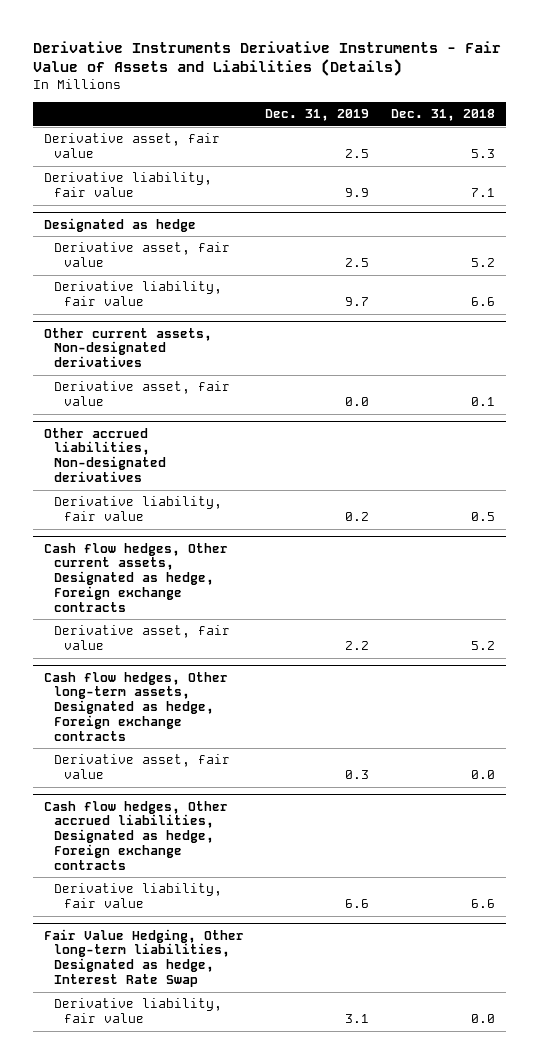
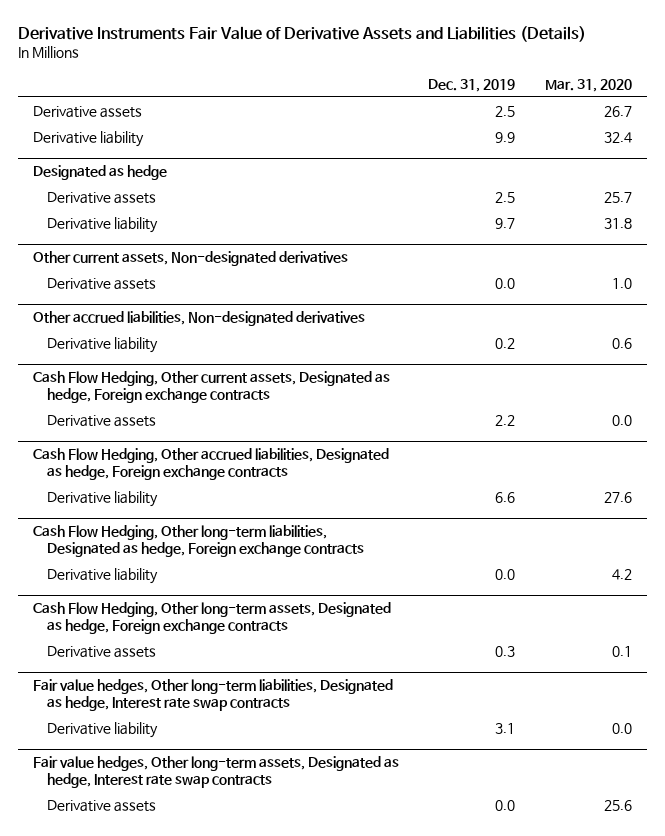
- Derivative Instruments Derivative Instruments - Fair Value of Assets and Liabilities (Details)
+ Derivative Instruments Fair Value of Derivative Assets and Liabilities (Details)
- | Dec. 31, 2019 | Dec. 31, 2018
+ | Dec. 31, 2019 | Mar. 31, 2020
- Derivative asset, fair value | 2.5 | 5.3
- Derivative liability, fair value | 9.9 | 7.1
+ Derivative assets | 2.5 | 26.7
+ Derivative liability | 9.9 | 32.4
@ Designated as hedge
- Derivative asset, fair value | 2.5 | 5.2
- Derivative liability, fair value | 9.7 | 6.6
+ Derivative assets | 2.5 | 25.7
+ Derivative liability | 9.7 | 31.8
@ Other current assets, Non-designated derivatives
- Derivative asset, fair value | 0.0 | 0.1
+ Derivative assets | 0.0 | 1.0
@ Other accrued liabilities, Non-designated derivatives
- Derivative liability, fair value | 0.2 | 0.5
- Cash flow hedges, Other current assets, Designated as hedge, Foreign exchange contracts
- Derivative asset, fair value | 2.2 | 5.2
- Cash flow hedges, Other long-term assets, Designated as hedge, Foreign exchange contracts
- Derivative asset, fair value | 0.3 | 0.0
- Cash flow hedges, Other accrued liabilities, Designated as hedge, Foreign exchange contracts
- Derivative liability, fair value | 6.6 | 6.6
- Fair Value Hedging, Other long-term liabilities, Designated as hedge, Interest Rate Swap
- Derivative liability, fair value | 3.1 | 0.0
@ Other accrued liabilities, Non-designated derivatives
+ Derivative liability | 0.2 | 0.6
+ Cash Flow Hedging, Other current assets, Designated as hedge, Foreign exchange contracts
+ Derivative assets | 2.2 | 0.0
+ Cash Flow Hedging, Other accrued liabilities, Designated as hedge, Foreign exchange contracts
+ Derivative liability | 6.6 | 27.6
+ Cash Flow Hedging, Other long-term liabilities, Designated as hedge, Foreign exchange contracts
+ Derivative liability | 0.0 | 4.2
+ Cash Flow Hedging, Other long-term assets, Designated as hedge, Foreign exchange contracts
+ Derivative assets | 0.3 | 0.1
+ Fair value hedges, Other long-term liabilities, Designated as hedge, Interest rate swap contracts
+ Derivative liability | 3.1 | 0.0
+ Fair value hedges, Other long-term assets, Designated as hedge, Interest rate swap contracts
+ Derivative assets | 0.0 | 25.6

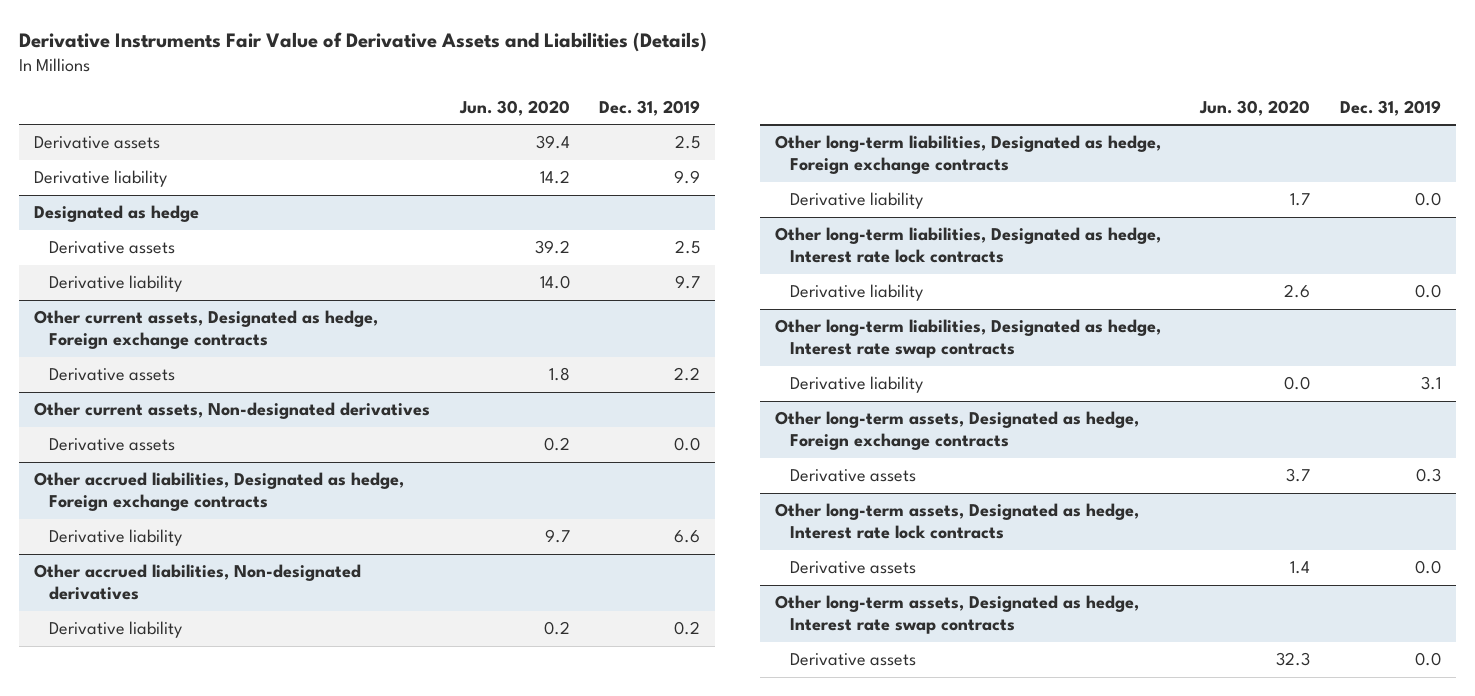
- | Dec. 31, 2019 | Mar. 31, 2020
+ | Jun. 30, 2020 | Dec. 31, 2019
+ Other current assets, Designated as hedge, Foreign exchange contracts
+ Derivative assets | 1.8 | 2.2
+ Other accrued liabilities, Designated as hedge, Foreign exchange contracts
+ Derivative liability | 9.7 | 6.6
- Cash Flow Hedging, Other current assets, Designated as hedge, Foreign exchange contracts
- Derivative assets | 2.2 | 0.0
- Cash Flow Hedging, Other accrued liabilities, Designated as hedge, Foreign exchange contracts
- Derivative liability | 6.6 | 27.6
- Cash Flow Hedging, Other long-term liabilities, Designated as hedge, Foreign exchange contracts
+ Other long-term liabilities, Designated as hedge, Foreign exchange contracts
- Cash Flow Hedging, Other long-term assets, Designated as hedge, Foreign exchange contracts
- Derivative assets | 0.3 | 0.1
- Fair value hedges, Other long-term liabilities, Designated as hedge, Interest rate swap contracts
+ Other long-term liabilities, Designated as hedge, Interest rate lock contracts
+ Derivative liability | 2.6 | 0.0
+ Other long-term liabilities, Designated as hedge, Interest rate swap contracts
- Fair value hedges, Other long-term assets, Designated as hedge, Interest rate swap contracts
+ Other long-term assets, Designated as hedge, Foreign exchange contracts
+ Derivative assets | 3.7 | 0.3
+ Other long-term assets, Designated as hedge, Interest rate lock contracts
+ Other long-term assets, Designated as hedge, Interest rate swap contracts
+ Derivative assets | 32.3 | 0.0

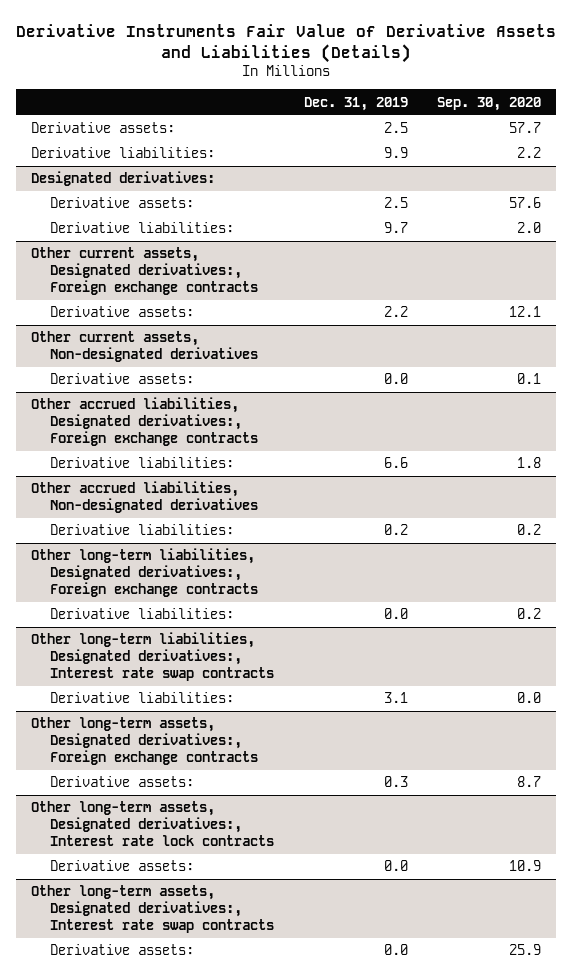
- | Jun. 30, 2020 | Dec. 31, 2019
+ | Dec. 31, 2019 | Sep. 30, 2020
- Derivative assets | 39.4 | 2.5
- Derivative liability | 14.2 | 9.9
- Designated as hedge
- Derivative assets | 39.2 | 2.5
- Derivative liability | 14.0 | 9.7
- Other current assets, Designated as hedge, Foreign exchange contracts
- Derivative assets | 1.8 | 2.2
+ Derivative assets: | 2.5 | 57.7
+ Derivative liabilities: | 9.9 | 2.2
+ Designated derivatives:
+ Derivative assets: | 2.5 | 57.6
+ Derivative liabilities: | 9.7 | 2.0
+ Other current assets, Designated derivatives:, Foreign exchange contracts
+ Derivative assets: | 2.2 | 12.1
@ Other current assets, Non-designated derivatives
- Derivative assets | 0.2 | 0.0
- Other accrued liabilities, Designated as hedge, Foreign exchange contracts
- Derivative liability | 9.7 | 6.6
@ Other current assets, Non-designated derivatives
+ Derivative assets: | 0.0 | 0.1
+ Other accrued liabilities, Designated derivatives:, Foreign exchange contracts
+ Derivative liabilities: | 6.6 | 1.8
@ Other accrued liabilities, Non-designated derivatives
- Derivative liability | 0.2 | 0.2
- Other long-term liabilities, Designated as hedge, Foreign exchange contracts
- Derivative liability | 1.7 | 0.0
- Other long-term liabilities, Designated as hedge, Interest rate lock contracts
- Derivative liability | 2.6 | 0.0
- Other long-term liabilities, Designated as hedge, Interest rate swap contracts
- Derivative liability | 0.0 | 3.1
- Other long-term assets, Designated as hedge, Foreign exchange contracts
- Derivative assets | 3.7 | 0.3
- Other long-term assets, Designated as hedge, Interest rate lock contracts
- Derivative assets | 1.4 | 0.0
- Other long-term assets, Designated as hedge, Interest rate swap contracts
- Derivative assets | 32.3 | 0.0
@ Other accrued liabilities, Non-designated derivatives
+ Derivative liabilities: | 0.2 | 0.2
+ Other long-term liabilities, Designated derivatives:, Foreign exchange contracts
+ Derivative liabilities: | 0.0 | 0.2
+ Other long-term liabilities, Designated derivatives:, Interest rate swap contracts
+ Derivative liabilities: | 3.1 | 0.0
+ Other long-term assets, Designated derivatives:, Foreign exchange contracts
+ Derivative assets: | 0.3 | 8.7
+ Other long-term assets, Designated derivatives:, Interest rate lock contracts
+ Derivative assets: | 0.0 | 10.9
+ Other long-term assets, Designated derivatives:, Interest rate swap contracts
+ Derivative assets: | 0.0 | 25.9

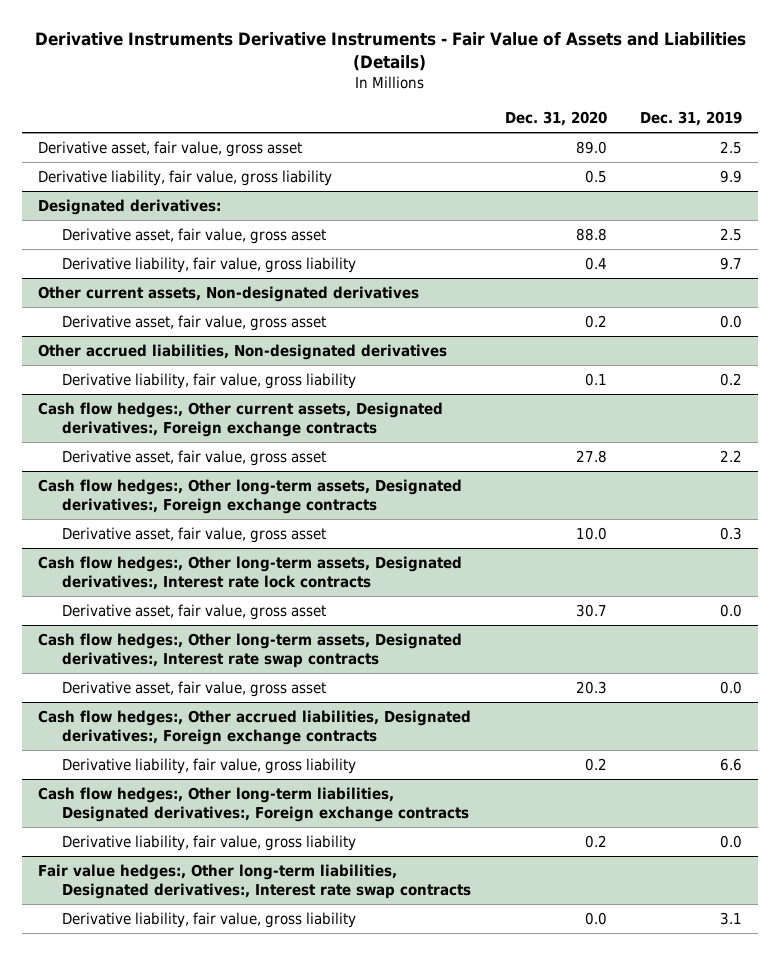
- Derivative Instruments Fair Value of Derivative Assets and Liabilities (Details)
+ Derivative Instruments Derivative Instruments - Fair Value of Assets and Liabilities (Details)
- | Dec. 31, 2019 | Sep. 30, 2020
+ | Dec. 31, 2020 | Dec. 31, 2019
- Derivative assets: | 2.5 | 57.7
- Derivative liabilities: | 9.9 | 2.2
+ Derivative asset, fair value, gross asset | 89.0 | 2.5
+ Derivative liability, fair value, gross liability | 0.5 | 9.9
@ Designated derivatives:
- Derivative assets: | 2.5 | 57.6
- Derivative liabilities: | 9.7 | 2.0
- Other current assets, Designated derivatives:, Foreign exchange contracts
- Derivative assets: | 2.2 | 12.1
@ Designated derivatives:
+ Derivative asset, fair value, gross asset | 88.8 | 2.5
+ Derivative liability, fair value, gross liability | 0.4 | 9.7
@ Other current assets, Non-designated derivatives
- Derivative assets: | 0.0 | 0.1
- Other accrued liabilities, Designated derivatives:, Foreign exchange contracts
- Derivative liabilities: | 6.6 | 1.8
@ Other current assets, Non-designated derivatives
+ Derivative asset, fair value, gross asset | 0.2 | 0.0
@ Other accrued liabilities, Non-designated derivatives
- Derivative liabilities: | 0.2 | 0.2
- Other long-term liabilities, Designated derivatives:, Foreign exchange contracts
- Derivative liabilities: | 0.0 | 0.2
- Other long-term liabilities, Designated derivatives:, Interest rate swap contracts
- Derivative liabilities: | 3.1 | 0.0
- Other long-term assets, Designated derivatives:, Foreign exchange contracts
- Derivative assets: | 0.3 | 8.7
- Other long-term assets, Designated derivatives:, Interest rate lock contracts
- Derivative assets: | 0.0 | 10.9
- Other long-term assets, Designated derivatives:, Interest rate swap contracts
- Derivative assets: | 0.0 | 25.9
@ Other accrued liabilities, Non-designated derivatives
+ Derivative liability, fair value, gross liability | 0.1 | 0.2
+ Cash flow hedges:, Other current assets, Designated derivatives:, Foreign exchange contracts
+ Derivative asset, fair value, gross asset | 27.8 | 2.2
+ Cash flow hedges:, Other long-term assets, Designated derivatives:, Foreign exchange contracts
+ Derivative asset, fair value, gross asset | 10.0 | 0.3
+ Cash flow hedges:, Other long-term assets, Designated derivatives:, Interest rate lock contracts
+ Derivative asset, fair value, gross asset | 30.7 | 0.0
+ Cash flow hedges:, Other long-term assets, Designated derivatives:, Interest rate swap contracts
+ Derivative asset, fair value, gross asset | 20.3 | 0.0
+ Cash flow hedges:, Other accrued liabilities, Designated derivatives:, Foreign exchange contracts
+ Derivative liability, fair value, gross liability | 0.2 | 6.6
+ Cash flow hedges:, Other long-term liabilities, Designated derivatives:, Foreign exchange contracts
+ Derivative liability, fair value, gross liability | 0.2 | 0.0
+ Fair value hedges:, Other long-term liabilities, Designated derivatives:, Interest rate swap contracts
+ Derivative liability, fair value, gross liability | 0.0 | 3.1

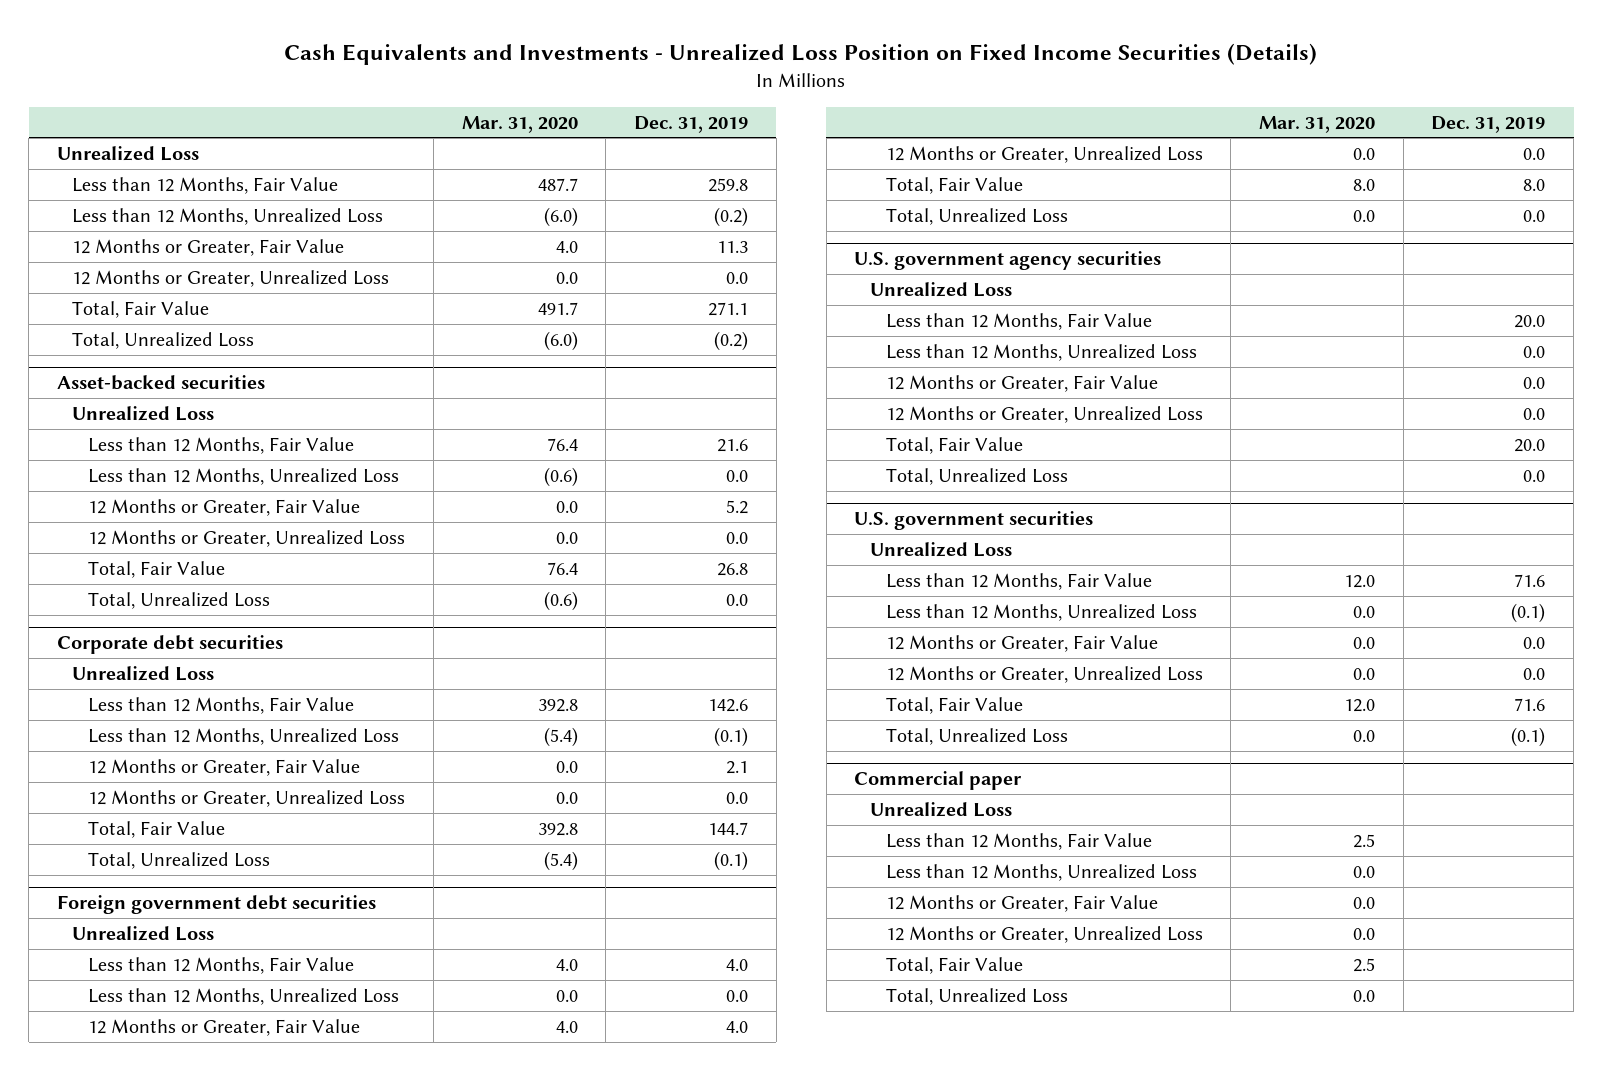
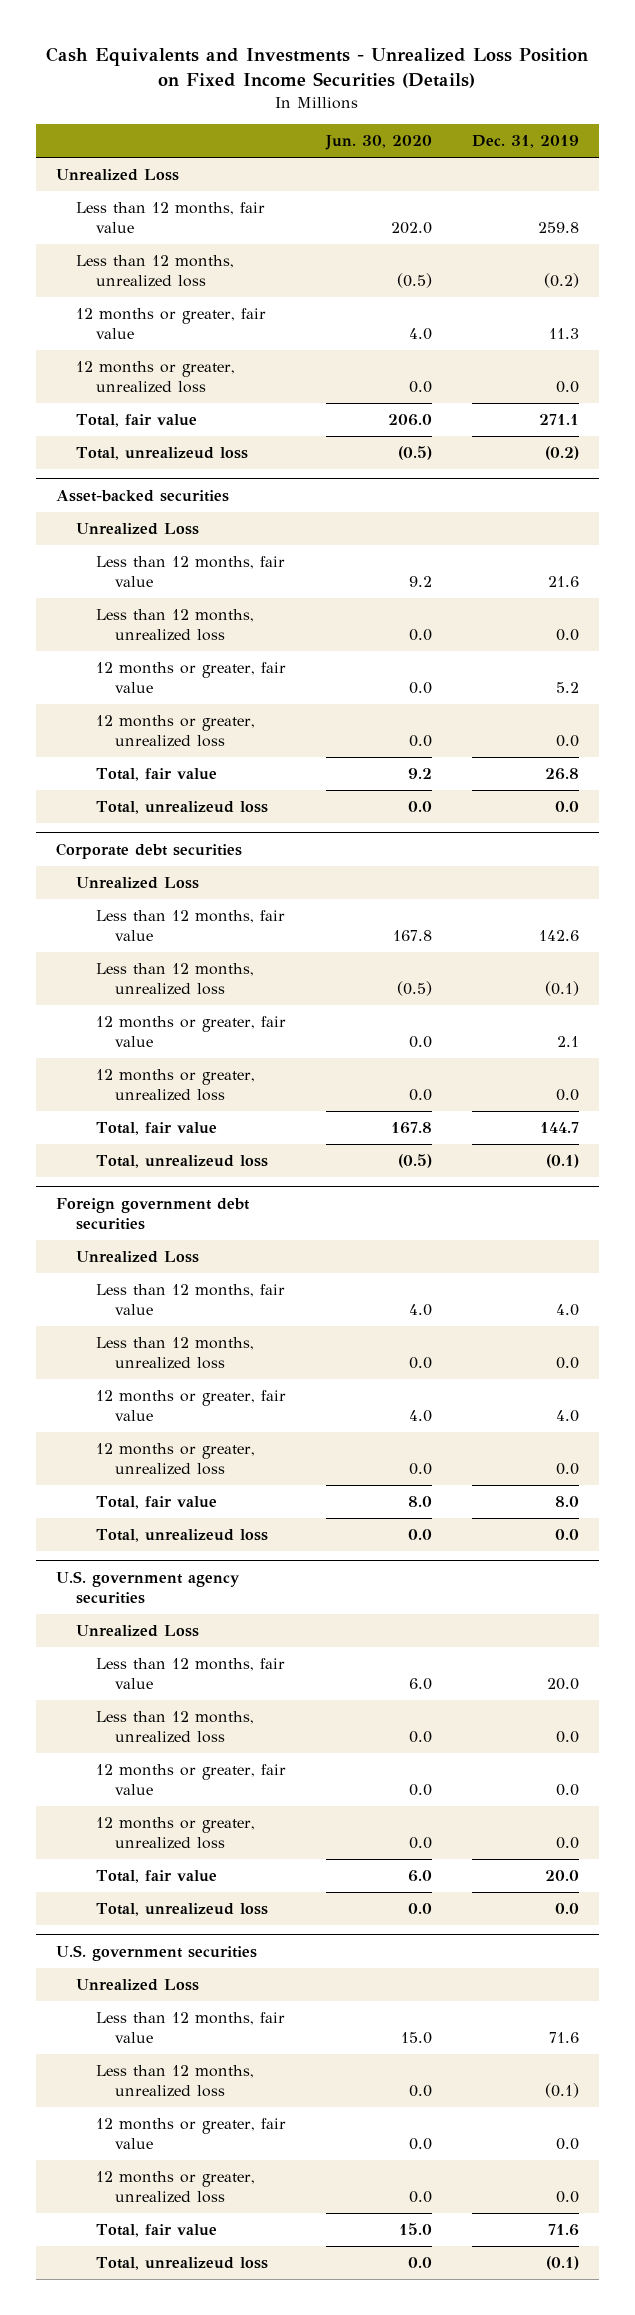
- | Mar. 31, 2020 | Dec. 31, 2019
+ | Jun. 30, 2020 | Dec. 31, 2019
- Less than 12 Months, Fair Value | 487.7 | 259.8
- Less than 12 Months, Unrealized Loss | (6.0) | (0.2)
- 12 Months or Greater, Fair Value | 4.0 | 11.3
- 12 Months or Greater, Unrealized Loss | 0.0 | 0.0
- Total, Fair Value | 491.7 | 271.1
- Total, Unrealized Loss | (6.0) | (0.2)
+ Less than 12 months, fair value | 202.0 | 259.8
+ Less than 12 months, unrealized loss | (0.5) | (0.2)
+ 12 months or greater, fair value | 4.0 | 11.3
+ 12 months or greater, unrealized loss | 0.0 | 0.0
+ Total, fair value | 206.0 | 271.1
+ Total, unrealizeud loss | (0.5) | (0.2)
@ Asset-backed securities
- Less than 12 Months, Fair Value | 76.4 | 21.6
- Less than 12 Months, Unrealized Loss | (0.6) | 0.0
- 12 Months or Greater, Fair Value | 0.0 | 5.2
- 12 Months or Greater, Unrealized Loss | 0.0 | 0.0
- Total, Fair Value | 76.4 | 26.8
- Total, Unrealized Loss | (0.6) | 0.0
+ Less than 12 months, fair value | 9.2 | 21.6
+ Less than 12 months, unrealized loss | 0.0 | 0.0
+ 12 months or greater, fair value | 0.0 | 5.2
+ 12 months or greater, unrealized loss | 0.0 | 0.0
+ Total, fair value | 9.2 | 26.8
+ Total, unrealizeud loss | 0.0 | 0.0
@ Corporate debt securities
- Less than 12 Months, Fair Value | 392.8 | 142.6
- Less than 12 Months, Unrealized Loss | (5.4) | (0.1)
- 12 Months or Greater, Fair Value | 0.0 | 2.1
- 12 Months or Greater, Unrealized Loss | 0.0 | 0.0
- Total, Fair Value | 392.8 | 144.7
- Total, Unrealized Loss | (5.4) | (0.1)
+ Less than 12 months, fair value | 167.8 | 142.6
+ Less than 12 months, unrealized loss | (0.5) | (0.1)
+ 12 months or greater, fair value | 0.0 | 2.1
+ 12 months or greater, unrealized loss | 0.0 | 0.0
+ Total, fair value | 167.8 | 144.7
+ Total, unrealizeud loss | (0.5) | (0.1)
@ Foreign government debt securities
- Less than 12 Months, Fair Value | 4.0 | 4.0
- Less than 12 Months, Unrealized Loss | 0.0 | 0.0
- 12 Months or Greater, Fair Value | 4.0 | 4.0
- 12 Months or Greater, Unrealized Loss | 0.0 | 0.0
- Total, Fair Value | 8.0 | 8.0
- Total, Unrealized Loss | 0.0 | 0.0
+ Less than 12 months, fair value | 4.0 | 4.0
+ Less than 12 months, unrealized loss | 0.0 | 0.0
+ 12 months or greater, fair value | 4.0 | 4.0
+ 12 months or greater, unrealized loss | 0.0 | 0.0
+ Total, fair value | 8.0 | 8.0
+ Total, unrealizeud loss | 0.0 | 0.0
@ U.S. government agency securities
- Less than 12 Months, Fair Value | | 20.0
- Less than 12 Months, Unrealized Loss | | 0.0
- 12 Months or Greater, Fair Value | | 0.0
- 12 Months or Greater, Unrealized Loss | | 0.0
- Total, Fair Value | | 20.0
- Total, Unrealized Loss | | 0.0
+ Less than 12 months, fair value | 6.0 | 20.0
+ Less than 12 months, unrealized loss | 0.0 | 0.0
+ 12 months or greater, fair value | 0.0 | 0.0
+ 12 months or greater, unrealized loss | 0.0 | 0.0
+ Total, fair value | 6.0 | 20.0
+ Total, unrealizeud loss | 0.0 | 0.0
@ U.S. government securities
- Less than 12 Months, Fair Value | 12.0 | 71.6
- Less than 12 Months, Unrealized Loss | 0.0 | (0.1)
- 12 Months or Greater, Fair Value | 0.0 | 0.0
- 12 Months or Greater, Unrealized Loss | 0.0 | 0.0
- Total, Fair Value | 12.0 | 71.6
- Total, Unrealized Loss | 0.0 | (0.1)
- Commercial paper
- Unrealized Loss
- Less than 12 Months, Fair Value | 2.5 |
- Less than 12 Months, Unrealized Loss | 0.0 |
- 12 Months or Greater, Fair Value | 0.0 |
- 12 Months or Greater, Unrealized Loss | 0.0 |
- Total, Fair Value | 2.5 |
- Total, Unrealized Loss | 0.0 |
@ U.S. government securities
+ Less than 12 months, fair value | 15.0 | 71.6
+ Less than 12 months, unrealized loss | 0.0 | (0.1)
+ 12 months or greater, fair value | 0.0 | 0.0
+ 12 months or greater, unrealized loss | 0.0 | 0.0
+ Total, fair value | 15.0 | 71.6
+ Total, unrealizeud loss | 0.0 | (0.1)

